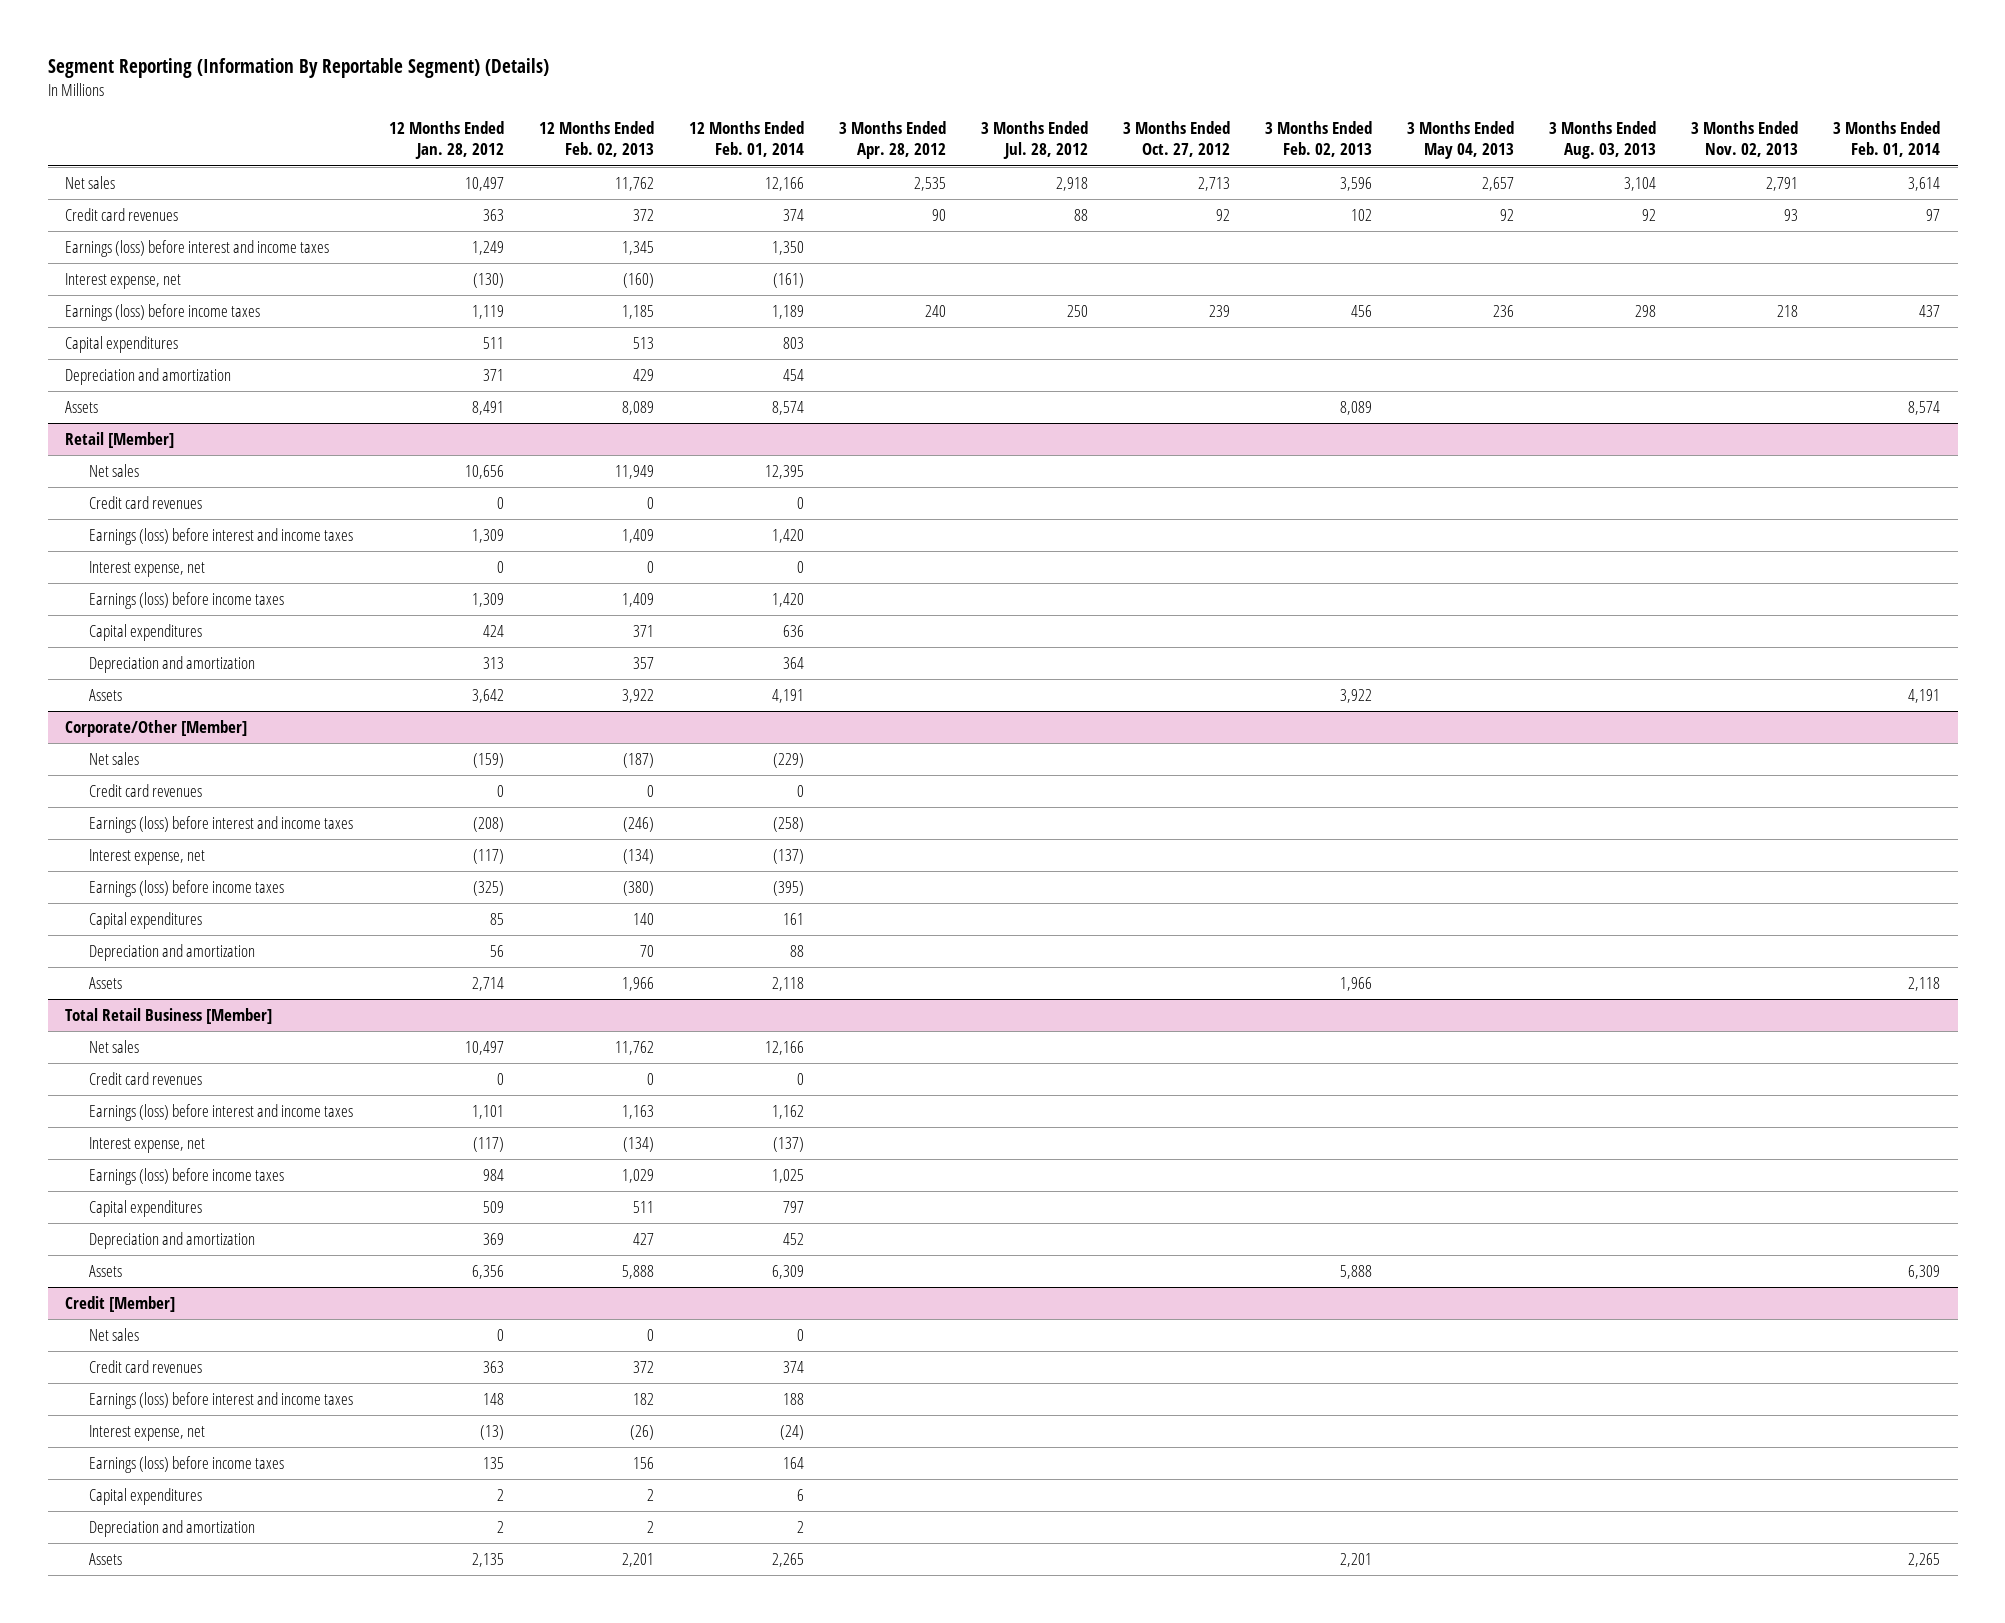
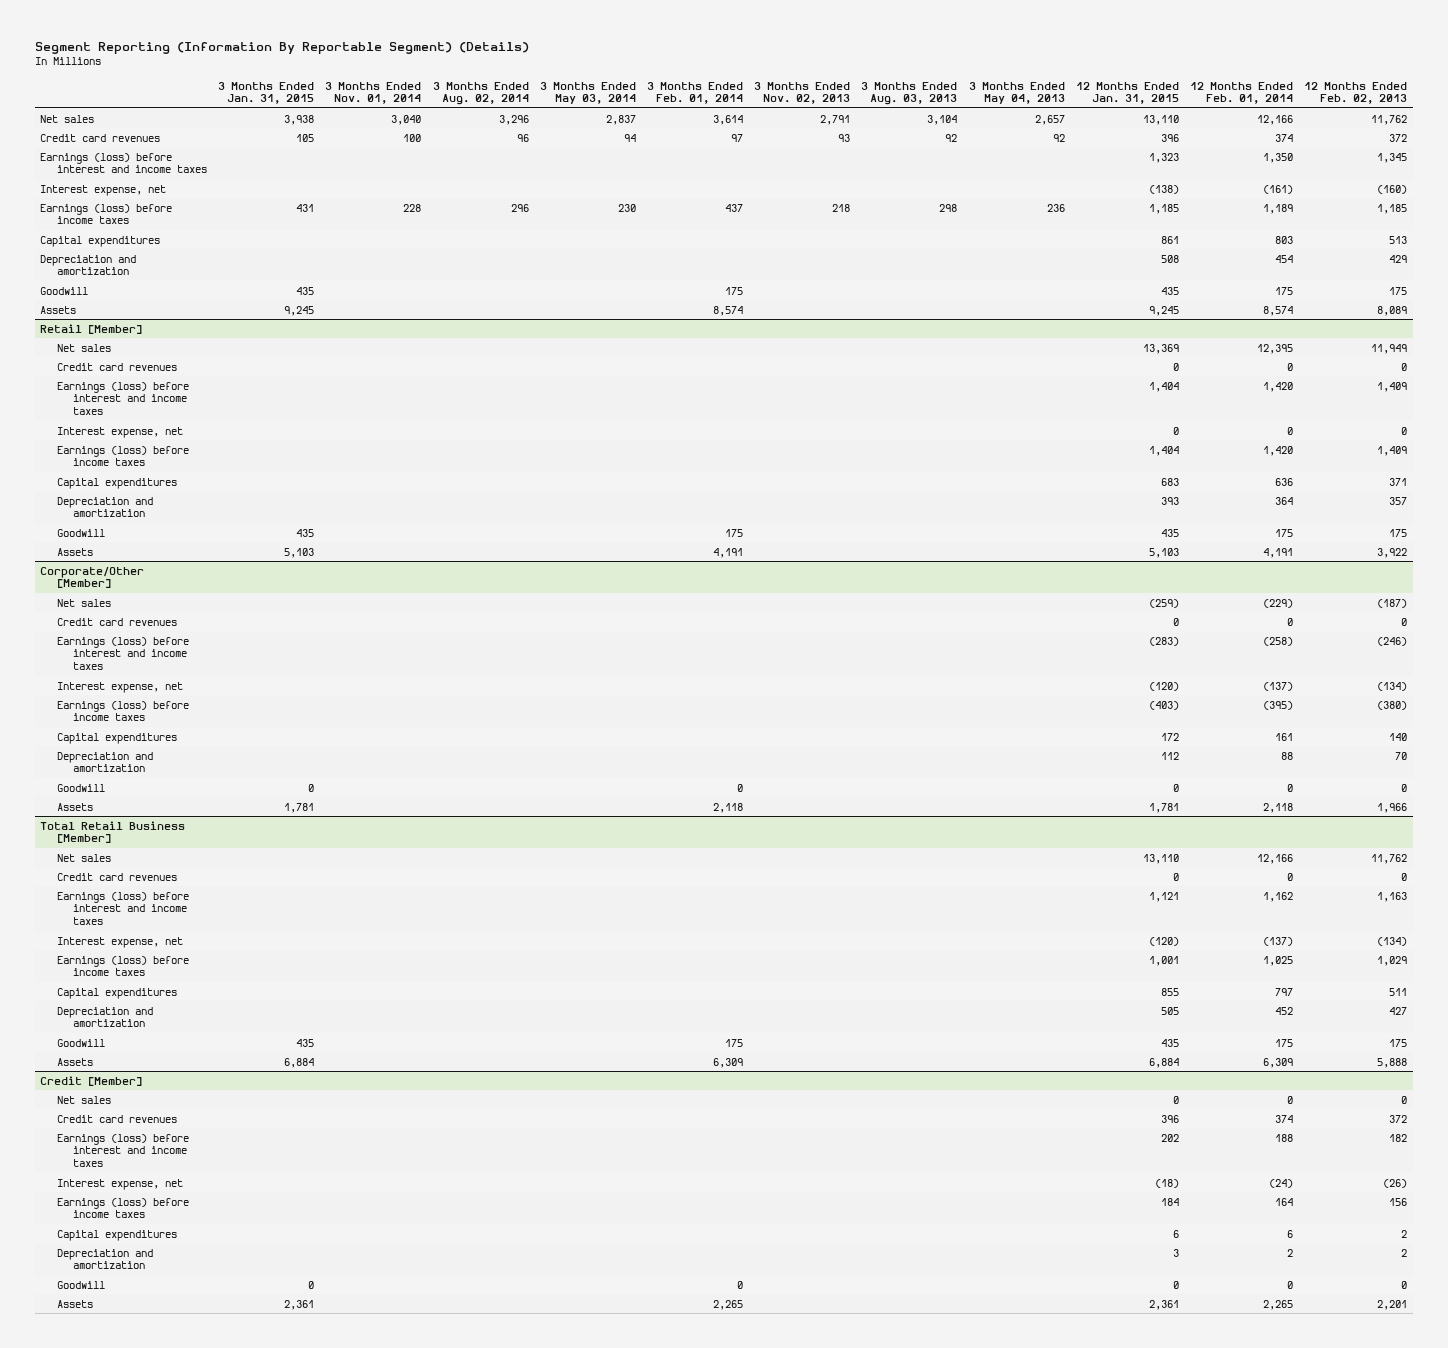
- | 12 Months Ended Jan. 28, 2012 | 12 Months Ended Feb. 02, 2013 | 12 Months Ended Feb. 01, 2014 | 3 Months Ended Apr. 28, 2012 | 3 Months Ended Jul. 28, 2012 | 3 Months Ended Oct. 27, 2012 | 3 Months Ended Feb. 02, 2013 | 3 Months Ended May 04, 2013 | 3 Months Ended Aug. 03, 2013 | 3 Months Ended Nov. 02, 2013 | 3 Months Ended Feb. 01, 2014
+ | 3 Months Ended Jan. 31, 2015 | 3 Months Ended Nov. 01, 2014 | 3 Months Ended Aug. 02, 2014 | 3 Months Ended May 03, 2014 | 3 Months Ended Feb. 01, 2014 | 3 Months Ended Nov. 02, 2013 | 3 Months Ended Aug. 03, 2013 | 3 Months Ended May 04, 2013 | 12 Months Ended Jan. 31, 2015 | 12 Months Ended Feb. 01, 2014 | 12 Months Ended Feb. 02, 2013
+ Goodwill | 435 | | | | 175 | | | | 435 | 175 | 175
@ Retail [Member]
+ Goodwill | 435 | | | | 175 | | | | 435 | 175 | 175
@ Corporate/Other [Member]
+ Goodwill | 0 | | | | 0 | | | | 0 | 0 | 0
@ Total Retail Business [Member]
+ Goodwill | 435 | | | | 175 | | | | 435 | 175 | 175
@ Credit [Member]
+ Goodwill | 0 | | | | 0 | | | | 0 | 0 | 0

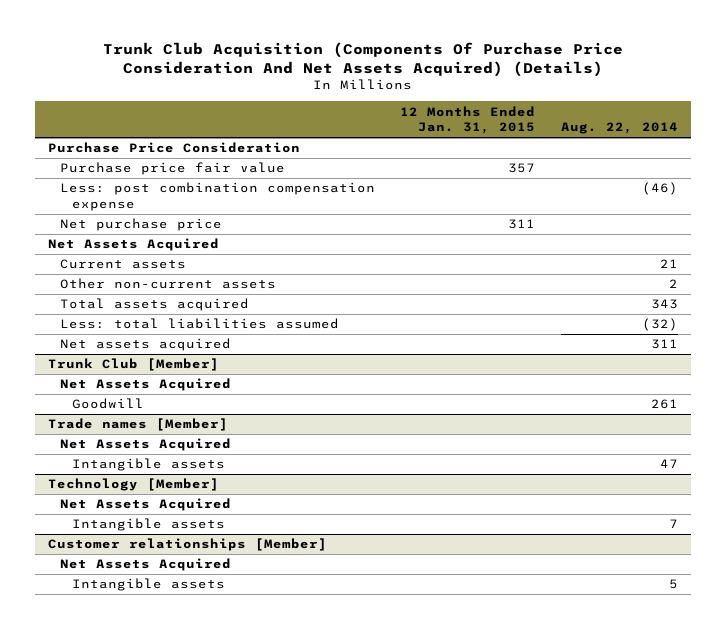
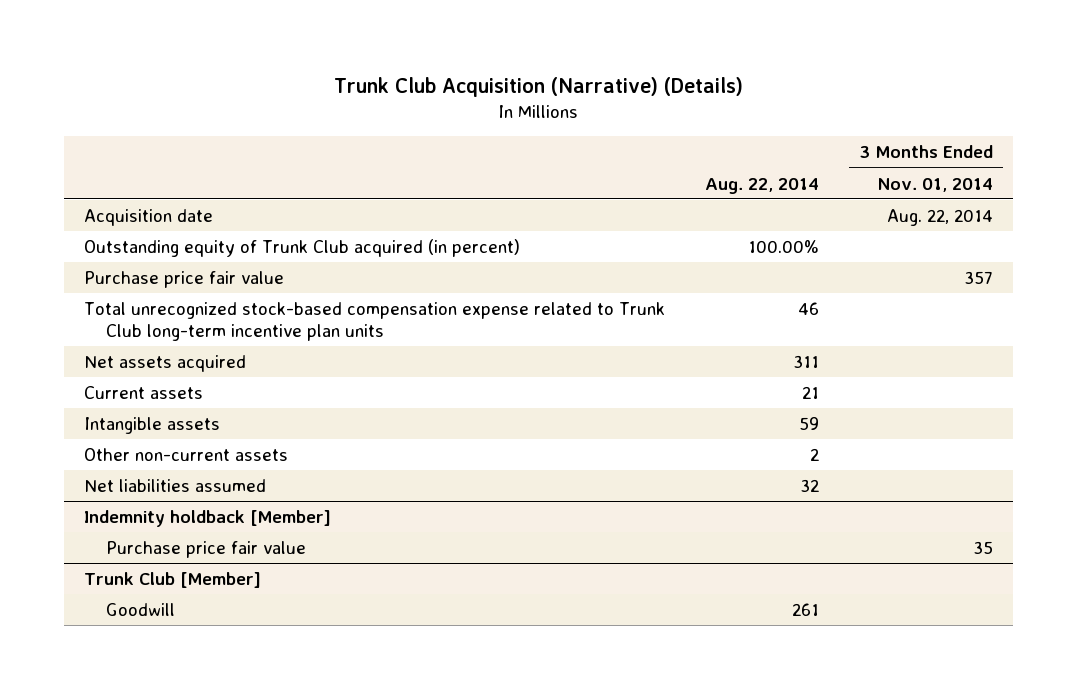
- Trunk Club Acquisition (Components Of Purchase Price Consideration And Net Assets Acquired) (Details)
+ Trunk Club Acquisition (Narrative) (Details)
- | 12 Months Ended Jan. 31, 2015 | Aug. 22, 2014
+ | Aug. 22, 2014 | 3 Months Ended Nov. 01, 2014
- Purchase Price Consideration
+ Acquisition date | | Aug. 22, 2014
+ Outstanding equity of Trunk Club acquired (in percent) | 100.00% |
- Less: post combination compensation expense | | (46)
- Net purchase price | 311 |
- Net Assets Acquired
+ Total unrecognized stock-based compensation expense related to Trunk Club long-term incentive plan units | 46 |
moved up: Net assets acquired | 311 |
+ Intangible assets | 59 |
- Total assets acquired | | 343
- Less: total liabilities assumed | | (32)
+ Net liabilities assumed | 32 |
+ Indemnity holdback [Member]
+ Purchase price fair value | | 35
@ Trunk Club [Member]
- Net Assets Acquired
- Trade names [Member]
- Net Assets Acquired
- Intangible assets | | 47
- Technology [Member]
- Net Assets Acquired
- Intangible assets | | 7
- Customer relationships [Member]
- Net Assets Acquired
- Intangible assets | | 5

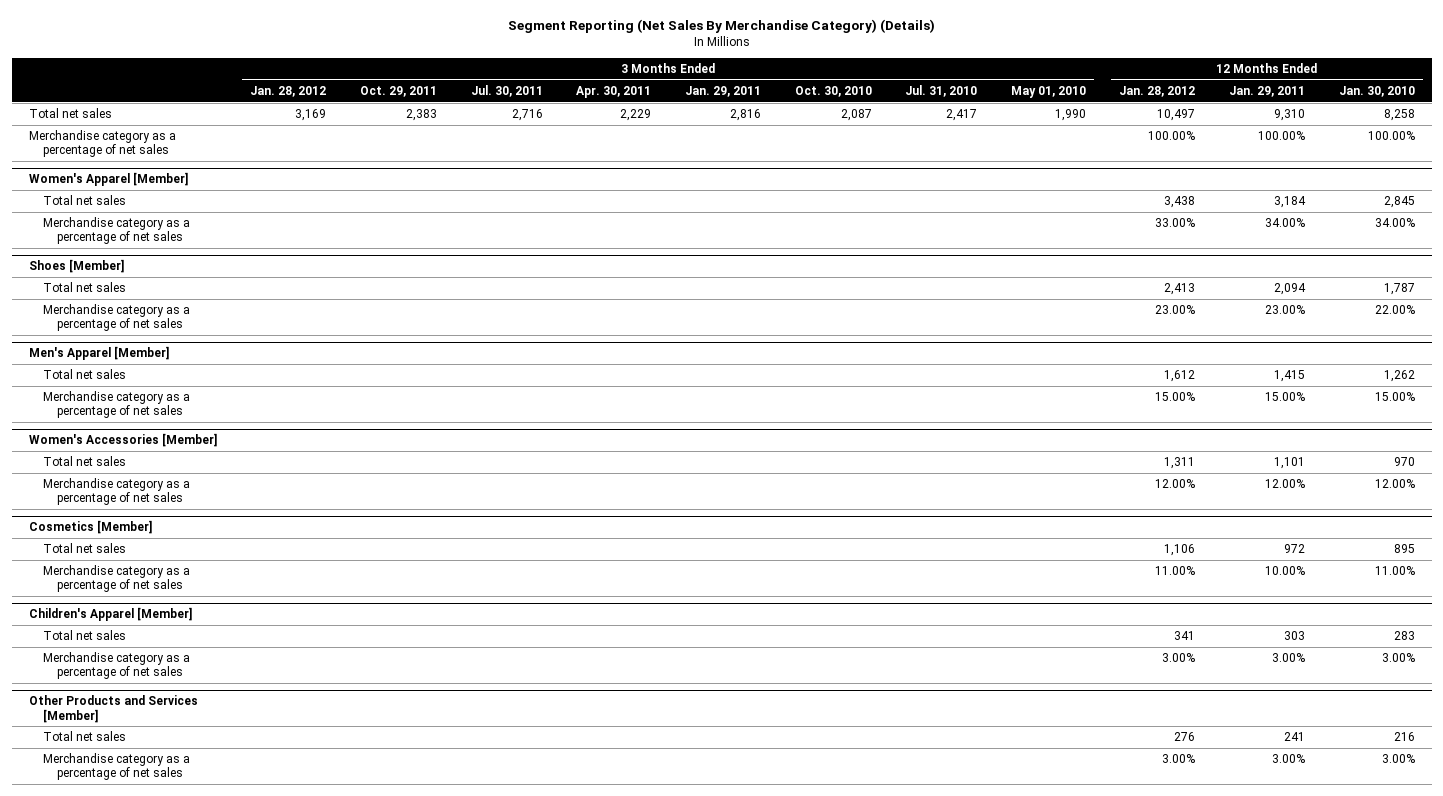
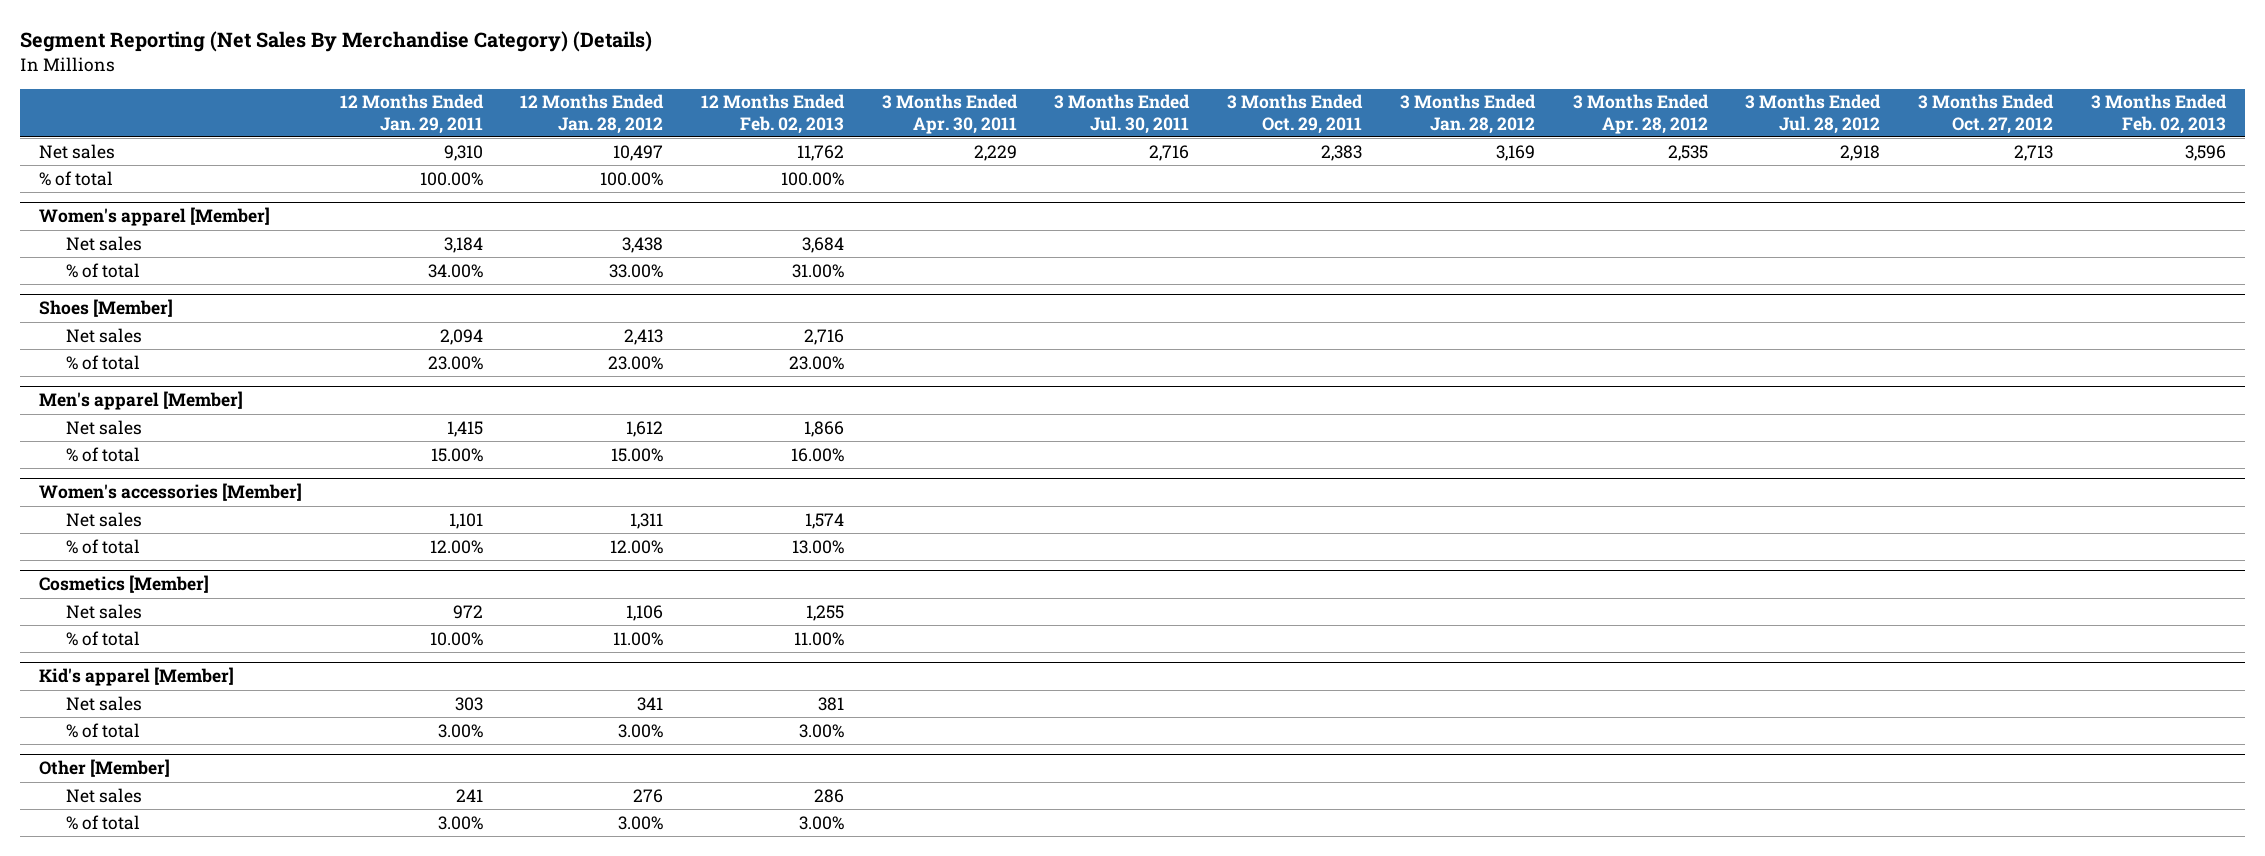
- | 3 Months Ended Jan. 28, 2012 | 3 Months Ended Oct. 29, 2011 | 3 Months Ended Jul. 30, 2011 | 3 Months Ended Apr. 30, 2011 | 3 Months Ended Jan. 29, 2011 | 3 Months Ended Oct. 30, 2010 | 3 Months Ended Jul. 31, 2010 | 3 Months Ended May 01, 2010 | 12 Months Ended Jan. 28, 2012 | 12 Months Ended Jan. 29, 2011 | 12 Months Ended Jan. 30, 2010
+ | 12 Months Ended Jan. 29, 2011 | 12 Months Ended Jan. 28, 2012 | 12 Months Ended Feb. 02, 2013 | 3 Months Ended Apr. 30, 2011 | 3 Months Ended Jul. 30, 2011 | 3 Months Ended Oct. 29, 2011 | 3 Months Ended Jan. 28, 2012 | 3 Months Ended Apr. 28, 2012 | 3 Months Ended Jul. 28, 2012 | 3 Months Ended Oct. 27, 2012 | 3 Months Ended Feb. 02, 2013
- Total net sales | 3,169 | 2,383 | 2,716 | 2,229 | 2,816 | 2,087 | 2,417 | 1,990 | 10,497 | 9,310 | 8,258
- Merchandise category as a percentage of net sales | | | | | | | | | 100.00% | 100.00% | 100.00%
- Women's Apparel [Member]
- Total net sales | | | | | | | | | 3,438 | 3,184 | 2,845
- Merchandise category as a percentage of net sales | | | | | | | | | 33.00% | 34.00% | 34.00%
+ Net sales | 9,310 | 10,497 | 11,762 | 2,229 | 2,716 | 2,383 | 3,169 | 2,535 | 2,918 | 2,713 | 3,596
+ % of total | 100.00% | 100.00% | 100.00% | | | | | | | |
+ Women's apparel [Member]
+ Net sales | 3,184 | 3,438 | 3,684 | | | | | | | |
+ % of total | 34.00% | 33.00% | 31.00% | | | | | | | |
@ Shoes [Member]
- Total net sales | | | | | | | | | 2,413 | 2,094 | 1,787
- Merchandise category as a percentage of net sales | | | | | | | | | 23.00% | 23.00% | 22.00%
- Men's Apparel [Member]
- Total net sales | | | | | | | | | 1,612 | 1,415 | 1,262
- Merchandise category as a percentage of net sales | | | | | | | | | 15.00% | 15.00% | 15.00%
- Women's Accessories [Member]
- Total net sales | | | | | | | | | 1,311 | 1,101 | 970
- Merchandise category as a percentage of net sales | | | | | | | | | 12.00% | 12.00% | 12.00%
@ Shoes [Member]
+ Net sales | 2,094 | 2,413 | 2,716 | | | | | | | |
+ % of total | 23.00% | 23.00% | 23.00% | | | | | | | |
+ Men's apparel [Member]
+ Net sales | 1,415 | 1,612 | 1,866 | | | | | | | |
+ % of total | 15.00% | 15.00% | 16.00% | | | | | | | |
+ Women's accessories [Member]
+ Net sales | 1,101 | 1,311 | 1,574 | | | | | | | |
+ % of total | 12.00% | 12.00% | 13.00% | | | | | | | |
@ Cosmetics [Member]
- Total net sales | | | | | | | | | 1,106 | 972 | 895
- Merchandise category as a percentage of net sales | | | | | | | | | 11.00% | 10.00% | 11.00%
- Children's Apparel [Member]
- Total net sales | | | | | | | | | 341 | 303 | 283
- Merchandise category as a percentage of net sales | | | | | | | | | 3.00% | 3.00% | 3.00%
- Other Products and Services [Member]
- Total net sales | | | | | | | | | 276 | 241 | 216
- Merchandise category as a percentage of net sales | | | | | | | | | 3.00% | 3.00% | 3.00%
@ Cosmetics [Member]
+ Net sales | 972 | 1,106 | 1,255 | | | | | | | |
+ % of total | 10.00% | 11.00% | 11.00% | | | | | | | |
+ Kid's apparel [Member]
+ Net sales | 303 | 341 | 381 | | | | | | | |
+ % of total | 3.00% | 3.00% | 3.00% | | | | | | | |
+ Other [Member]
+ Net sales | 241 | 276 | 286 | | | | | | | |
+ % of total | 3.00% | 3.00% | 3.00% | | | | | | | |

